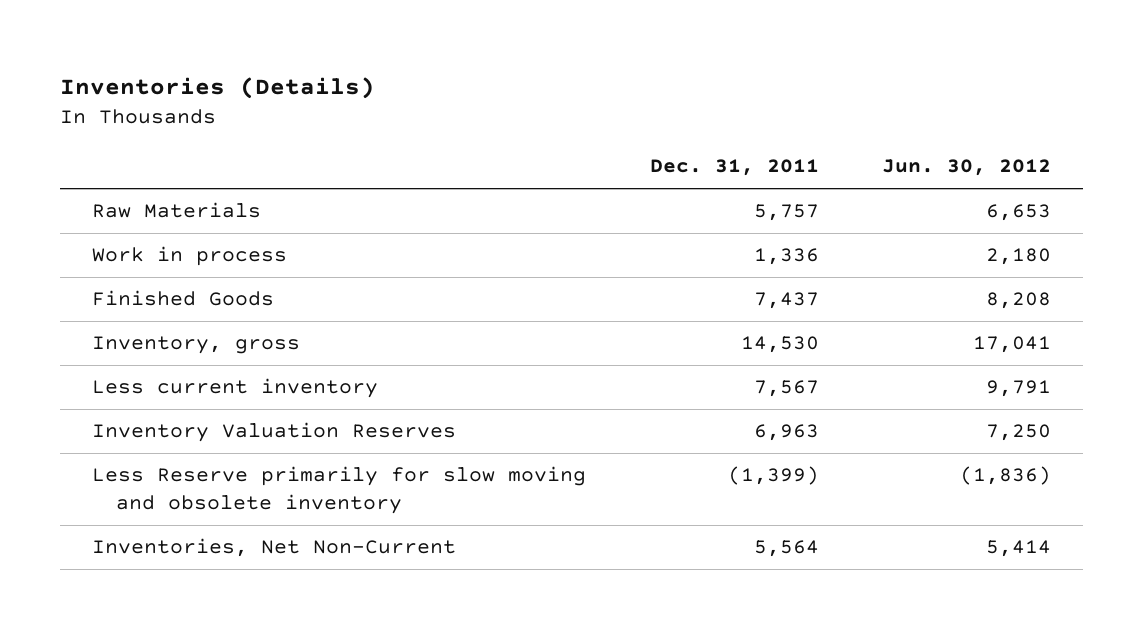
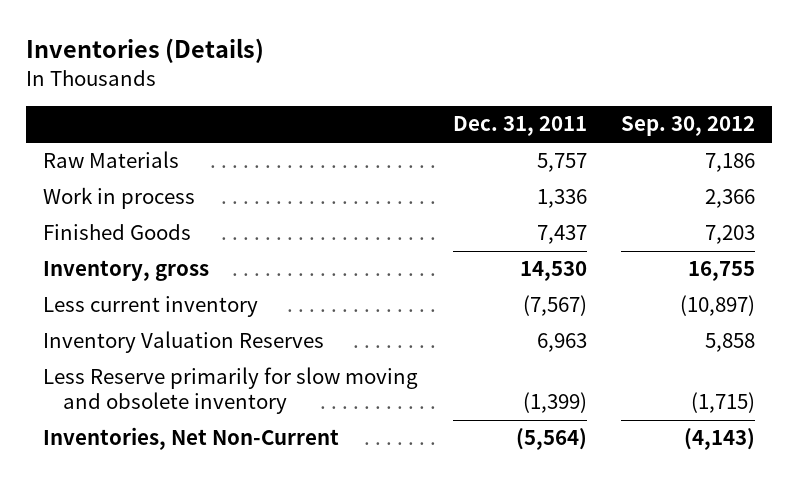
- | Dec. 31, 2011 | Jun. 30, 2012
+ | Dec. 31, 2011 | Sep. 30, 2012
- Less current inventory | 7,567 | 9,791
+ Less current inventory | (7,567) | (10,897)
- Inventories, Net Non-Current | 5,564 | 5,414
+ Inventories, Net Non-Current | (5,564) | (4,143)

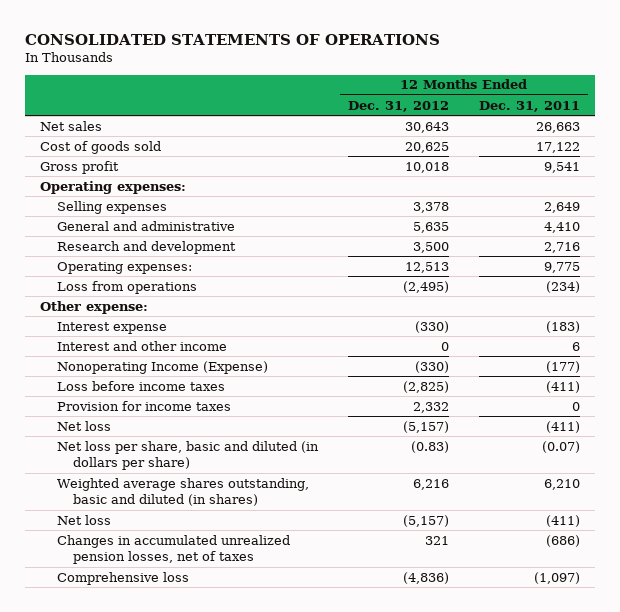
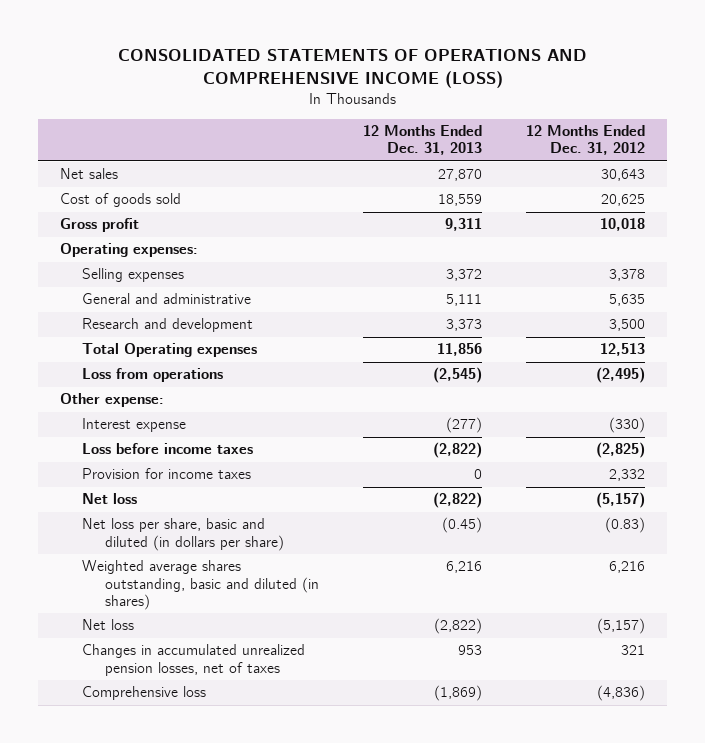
- CONSOLIDATED STATEMENTS OF OPERATIONS
+ CONSOLIDATED STATEMENTS OF OPERATIONS AND COMPREHENSIVE INCOME (LOSS)
- | 12 Months Ended Dec. 31, 2012 | 12 Months Ended Dec. 31, 2011
+ | 12 Months Ended Dec. 31, 2013 | 12 Months Ended Dec. 31, 2012
- Operating expenses: | 12,513 | 9,775
+ Total Operating expenses | 11,856 | 12,513
- Interest and other income | 0 | 6
- Nonoperating Income (Expense) | (330) | (177)

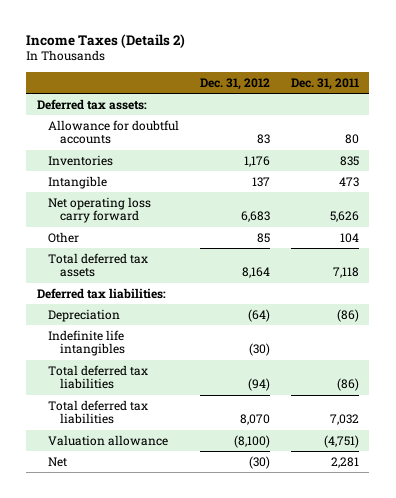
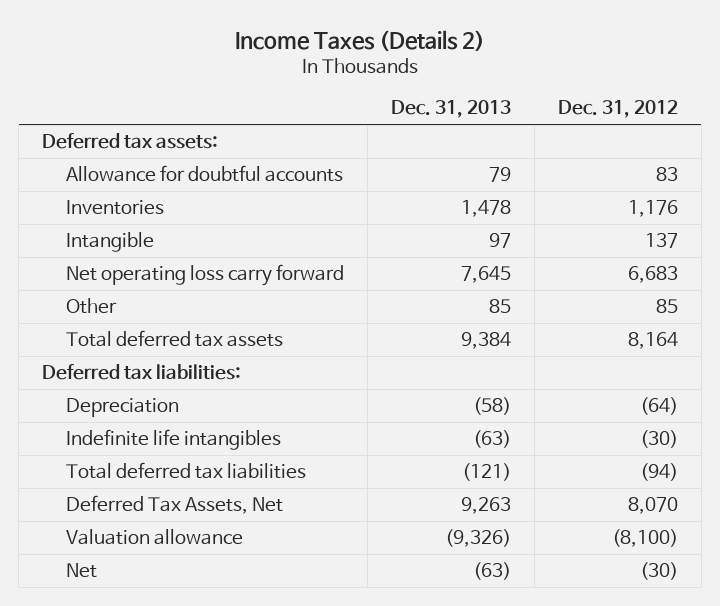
- | Dec. 31, 2012 | Dec. 31, 2011
+ | Dec. 31, 2013 | Dec. 31, 2012
- Total deferred tax liabilities | 8,070 | 7,032
+ Deferred Tax Assets, Net | 9,263 | 8,070

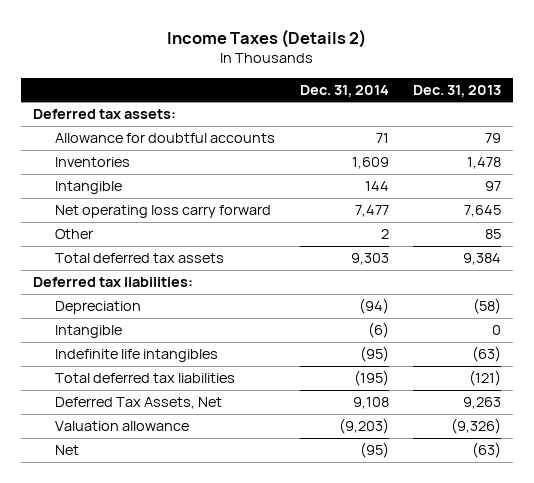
- | Dec. 31, 2013 | Dec. 31, 2012
+ | Dec. 31, 2014 | Dec. 31, 2013
+ Intangible | (6) | 0

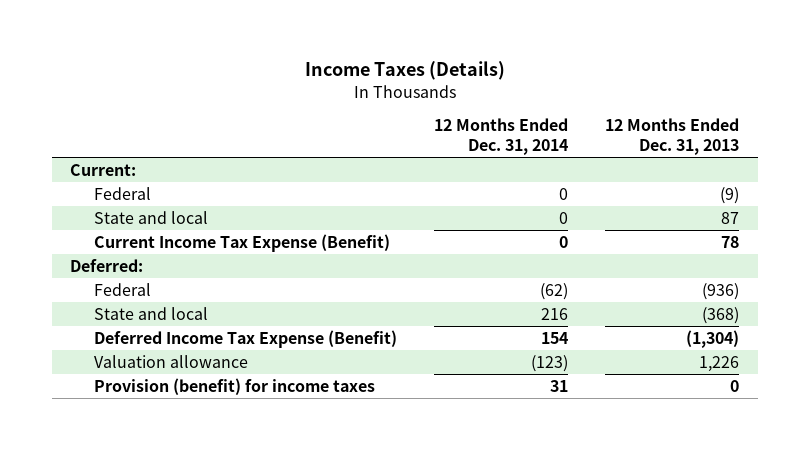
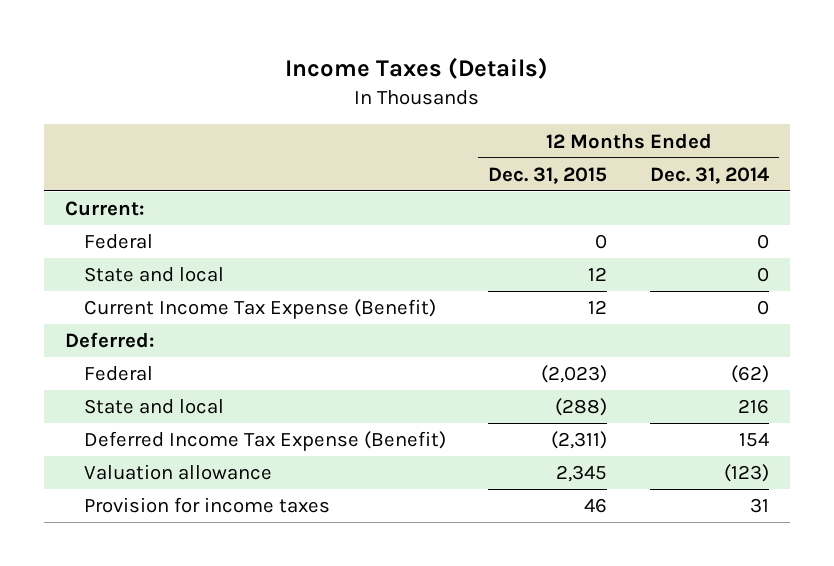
- | 12 Months Ended Dec. 31, 2014 | 12 Months Ended Dec. 31, 2013
+ | 12 Months Ended Dec. 31, 2015 | 12 Months Ended Dec. 31, 2014
- Provision (benefit) for income taxes | 31 | 0
+ Provision for income taxes | 46 | 31

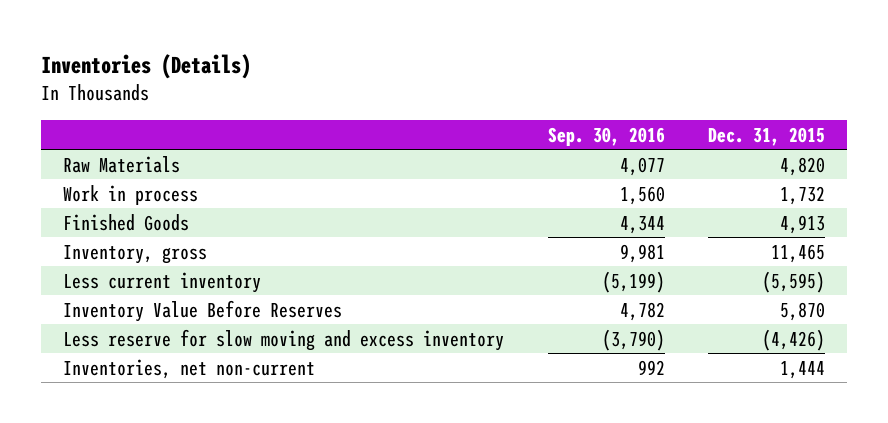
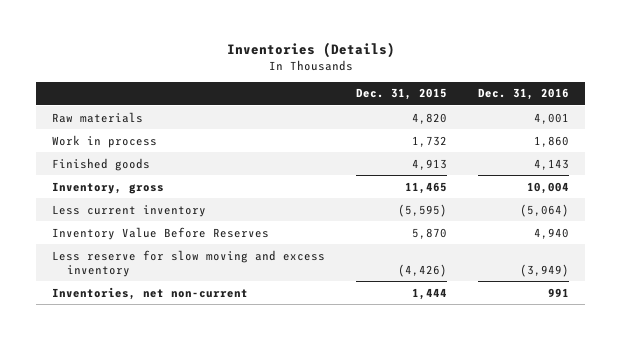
- | Sep. 30, 2016 | Dec. 31, 2015
+ | Dec. 31, 2015 | Dec. 31, 2016
- Raw Materials | 4,077 | 4,820
+ Raw materials | 4,820 | 4,001
- Finished Goods | 4,344 | 4,913
+ Finished goods | 4,913 | 4,143

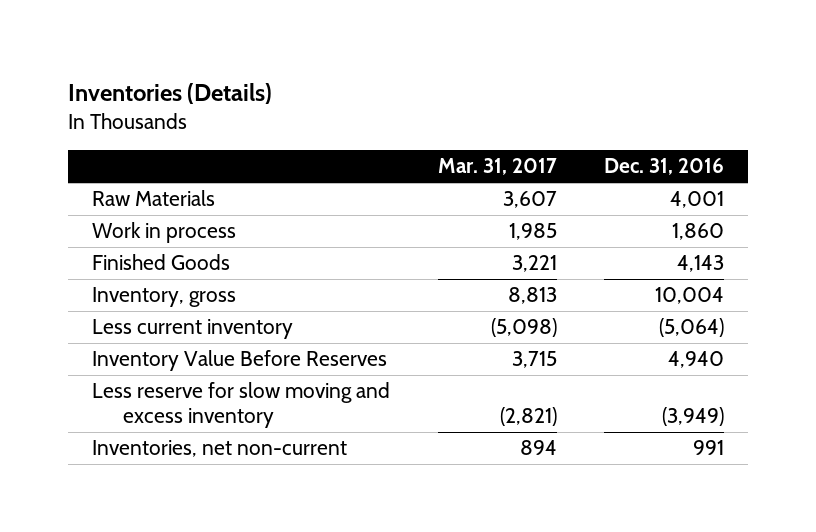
- | Dec. 31, 2015 | Dec. 31, 2016
+ | Mar. 31, 2017 | Dec. 31, 2016
- Raw materials | 4,820 | 4,001
+ Raw Materials | 3,607 | 4,001
- Finished goods | 4,913 | 4,143
+ Finished Goods | 3,221 | 4,143

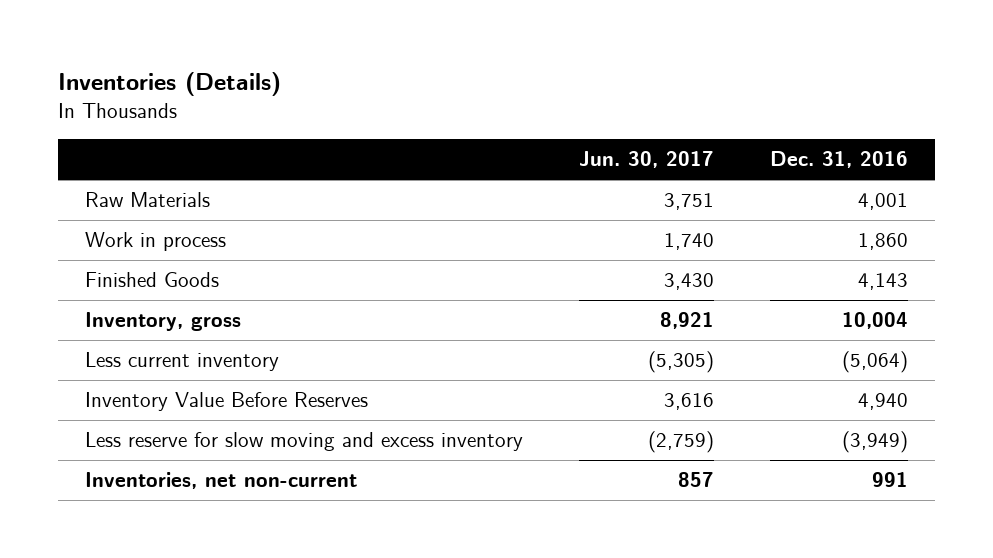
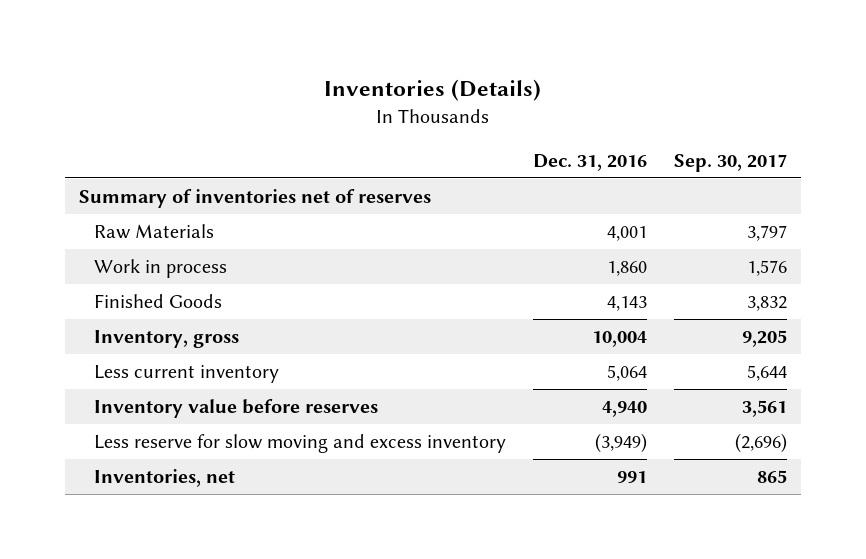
- | Jun. 30, 2017 | Dec. 31, 2016
+ | Dec. 31, 2016 | Sep. 30, 2017
+ Summary of inventories net of reserves
- Less current inventory | (5,305) | (5,064)
- Inventory Value Before Reserves | 3,616 | 4,940
+ Less current inventory | 5,064 | 5,644
+ Inventory value before reserves | 4,940 | 3,561
- Inventories, net non-current | 857 | 991
+ Inventories, net | 991 | 865

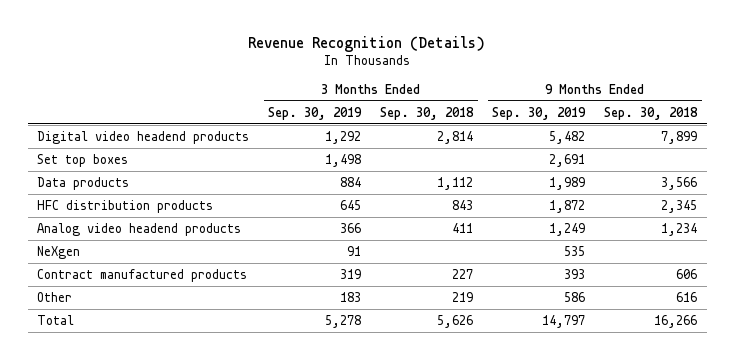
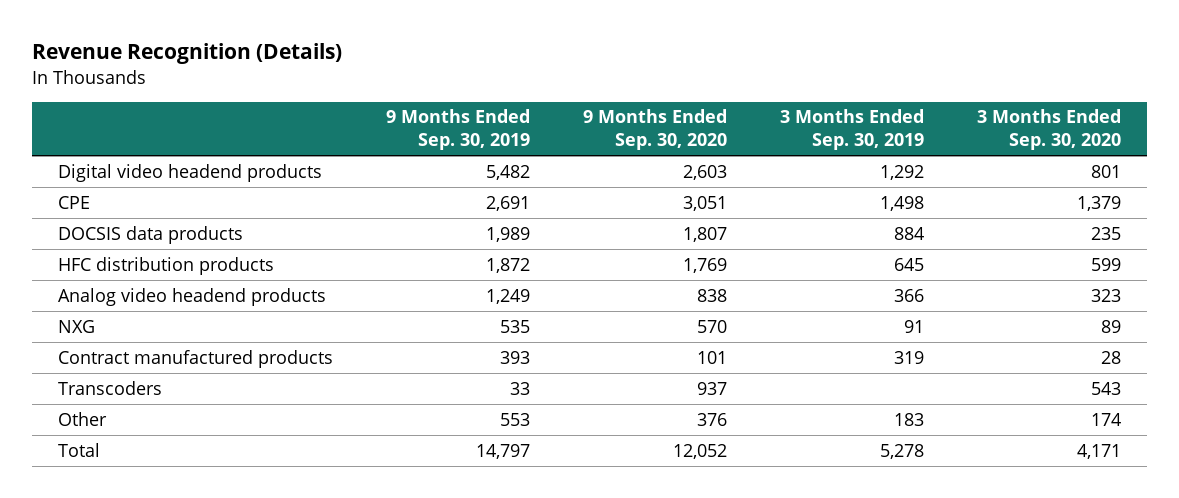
- | 3 Months Ended Sep. 30, 2019 | 3 Months Ended Sep. 30, 2018 | 9 Months Ended Sep. 30, 2019 | 9 Months Ended Sep. 30, 2018
+ | 9 Months Ended Sep. 30, 2019 | 9 Months Ended Sep. 30, 2020 | 3 Months Ended Sep. 30, 2019 | 3 Months Ended Sep. 30, 2020
- Set top boxes | 1,498 | | 2,691 |
- Data products | 884 | 1,112 | 1,989 | 3,566
+ CPE | 2,691 | 3,051 | 1,498 | 1,379
+ DOCSIS data products | 1,989 | 1,807 | 884 | 235
- NeXgen | 91 | | 535 |
+ NXG | 535 | 570 | 91 | 89
- Other | 183 | 219 | 586 | 616
+ Transcoders | 33 | 937 | | 543
+ Other | 553 | 376 | 183 | 174

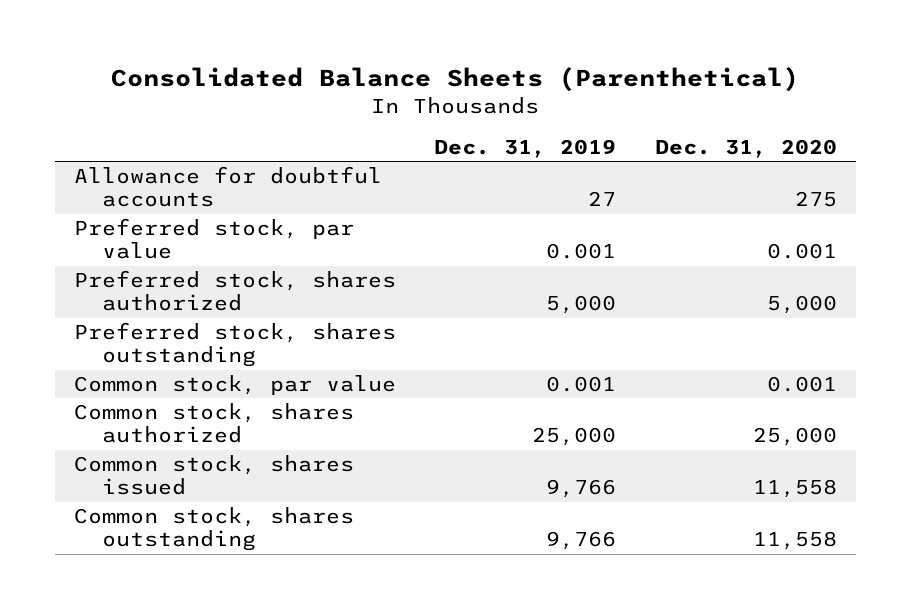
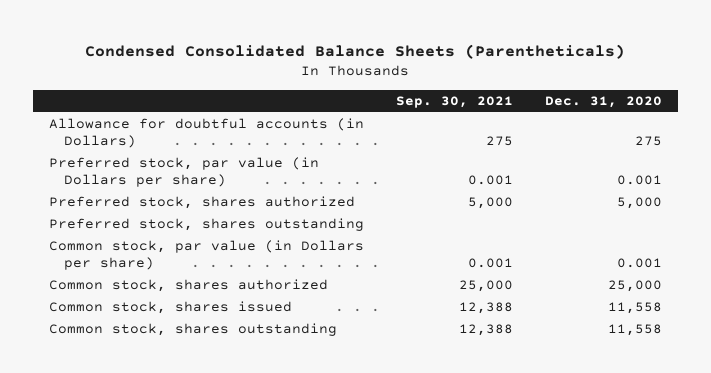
- Consolidated Balance Sheets (Parenthetical)
+ Condensed Consolidated Balance Sheets (Parentheticals)
- | Dec. 31, 2019 | Dec. 31, 2020
+ | Sep. 30, 2021 | Dec. 31, 2020
- Allowance for doubtful accounts | 27 | 275
- Preferred stock, par value | 0.001 | 0.001
+ Allowance for doubtful accounts (in Dollars) | 275 | 275
+ Preferred stock, par value (in Dollars per share) | 0.001 | 0.001
- Common stock, par value | 0.001 | 0.001
+ Common stock, par value (in Dollars per share) | 0.001 | 0.001

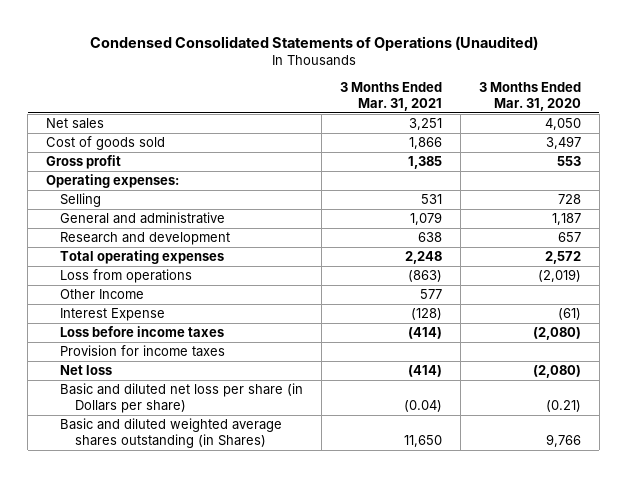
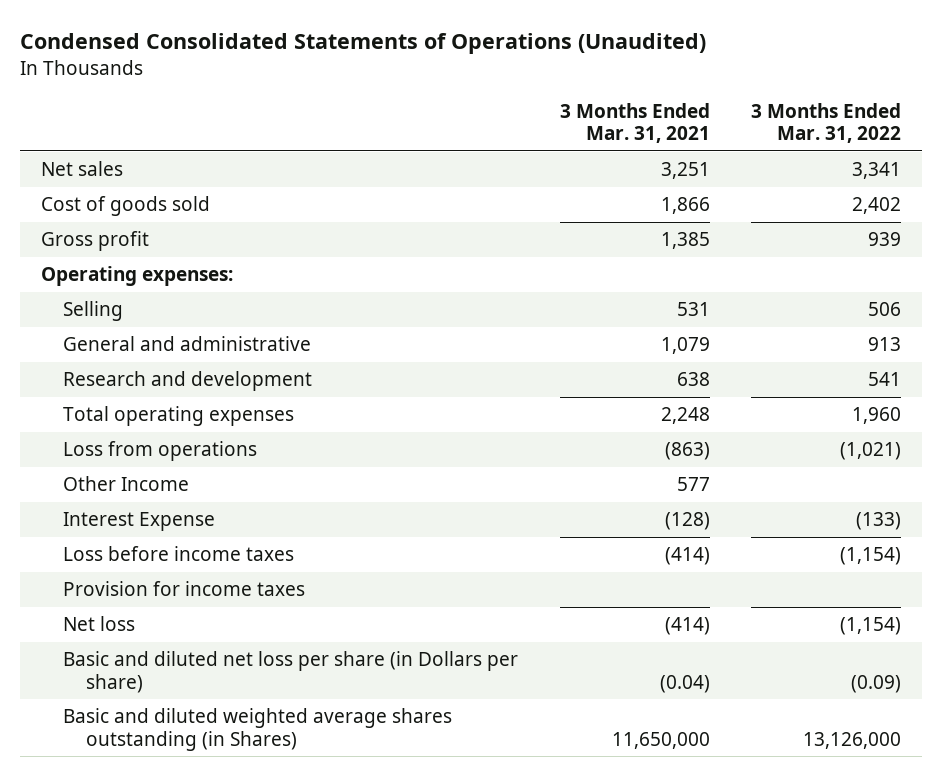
- | 3 Months Ended Mar. 31, 2021 | 3 Months Ended Mar. 31, 2020
+ | 3 Months Ended Mar. 31, 2021 | 3 Months Ended Mar. 31, 2022
- Basic and diluted weighted average shares outstanding (in Shares) | 11,650 | 9,766
+ Basic and diluted weighted average shares outstanding (in Shares) | 11,650,000 | 13,126,000

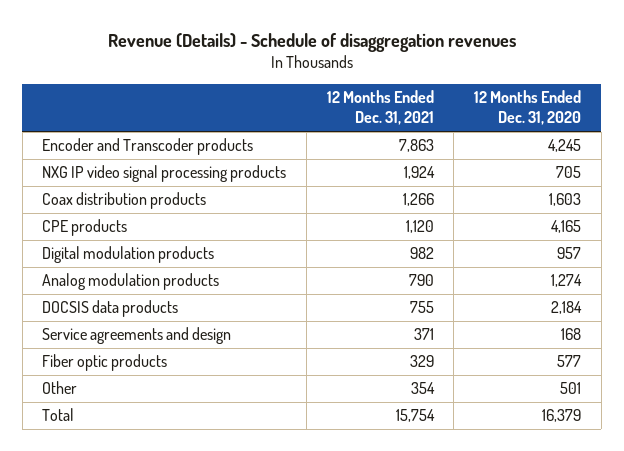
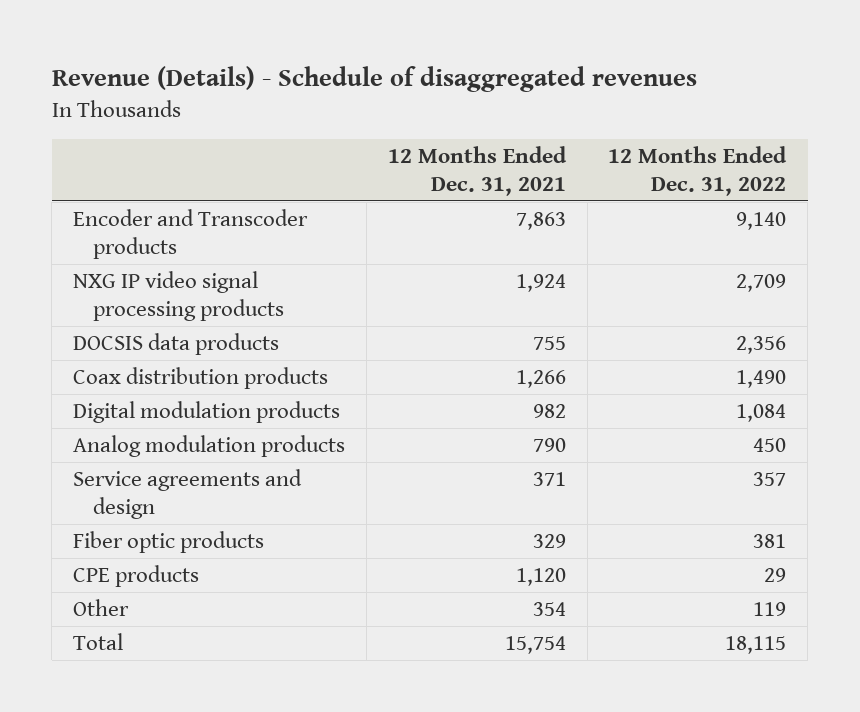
- Revenue (Details) - Schedule of disaggregation revenues
+ Revenue (Details) - Schedule of disaggregated revenues
- | 12 Months Ended Dec. 31, 2021 | 12 Months Ended Dec. 31, 2020
+ | 12 Months Ended Dec. 31, 2021 | 12 Months Ended Dec. 31, 2022
moved up: DOCSIS data products | 755 | 2,356
moved down: CPE products | 1,120 | 29

